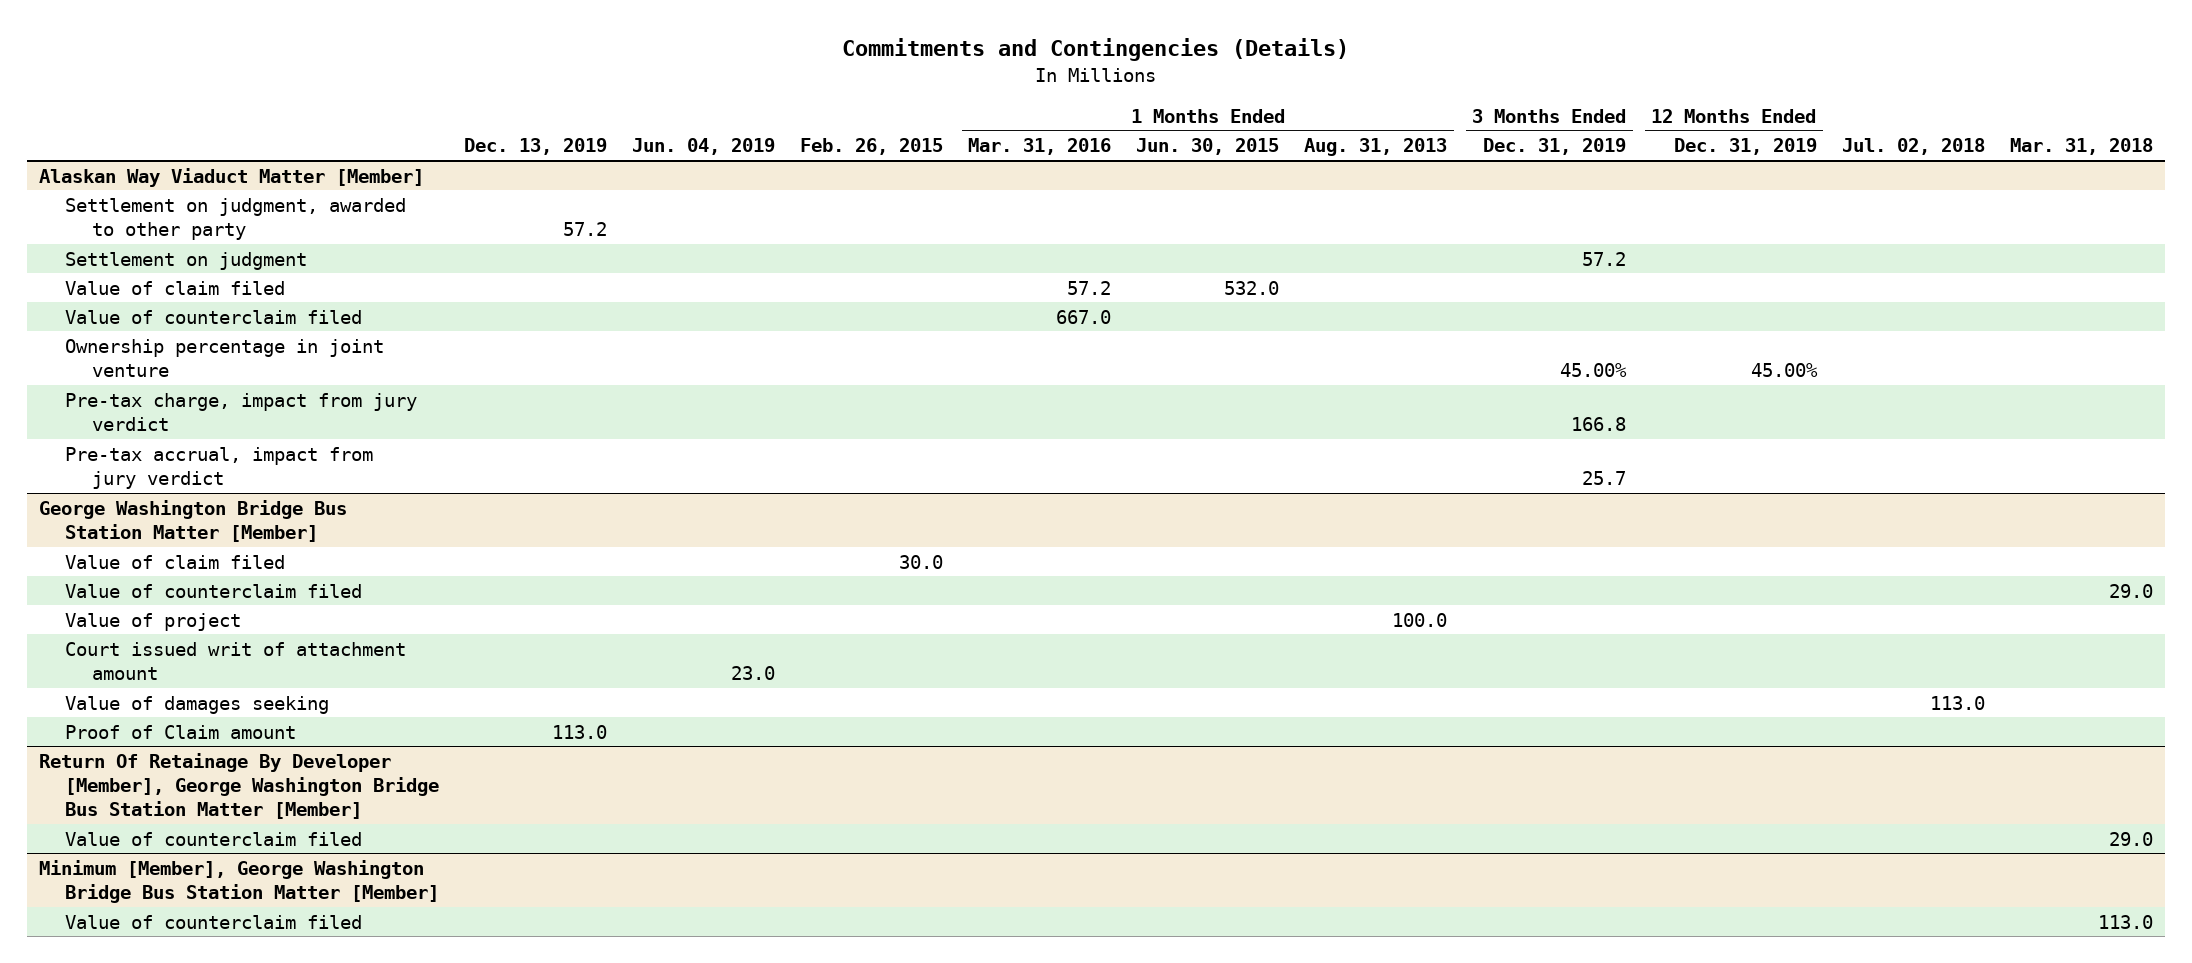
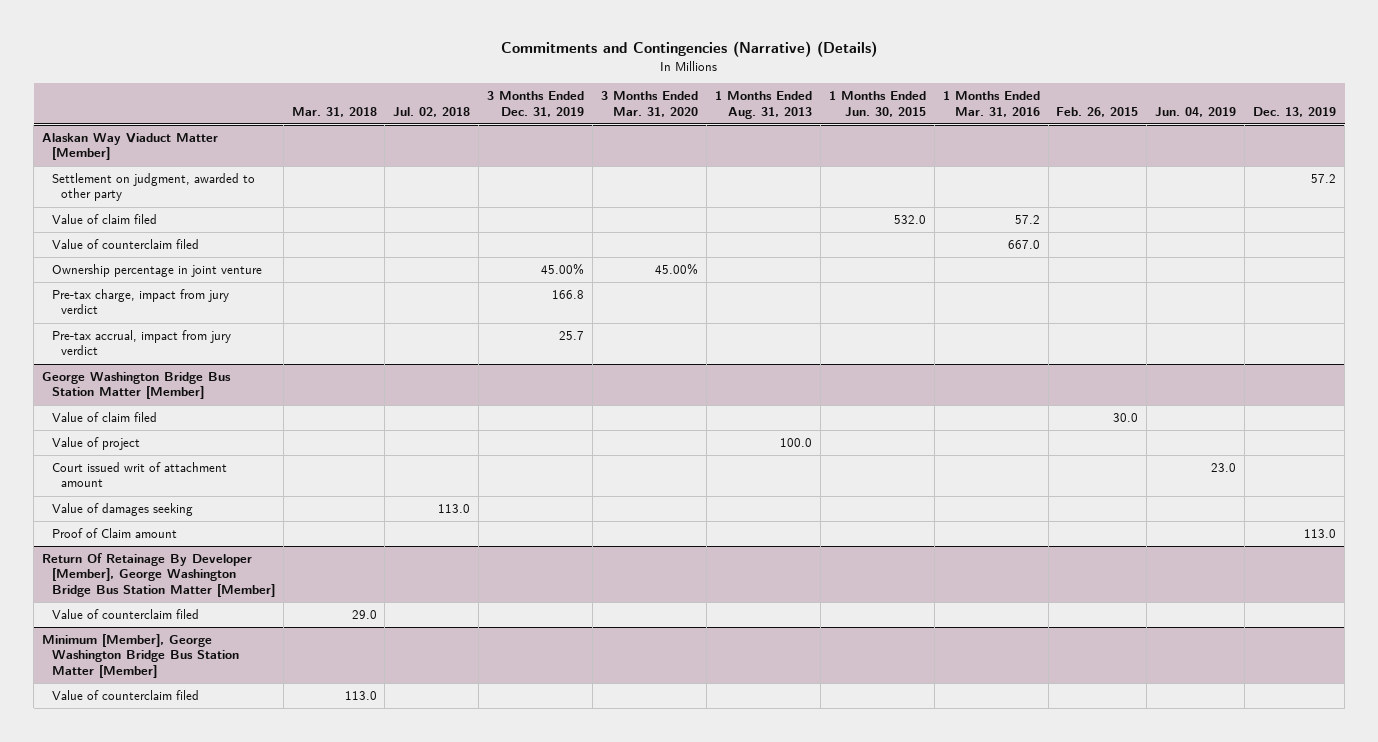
- Commitments and Contingencies (Details)
+ Commitments and Contingencies (Narrative) (Details)
- | Dec. 13, 2019 | Jun. 04, 2019 | Feb. 26, 2015 | 1 Months Ended Mar. 31, 2016 | 1 Months Ended Jun. 30, 2015 | 1 Months Ended Aug. 31, 2013 | 3 Months Ended Dec. 31, 2019 | 12 Months Ended Dec. 31, 2019 | Jul. 02, 2018 | Mar. 31, 2018
+ | Mar. 31, 2018 | Jul. 02, 2018 | 3 Months Ended Dec. 31, 2019 | 3 Months Ended Mar. 31, 2020 | 1 Months Ended Aug. 31, 2013 | 1 Months Ended Jun. 30, 2015 | 1 Months Ended Mar. 31, 2016 | Feb. 26, 2015 | Jun. 04, 2019 | Dec. 13, 2019
@ Alaskan Way Viaduct Matter [Member]
- Settlement on judgment | | | | | | | 57.2 | | |
@ George Washington Bridge Bus Station Matter [Member]
- Value of counterclaim filed | | | | | | | | | | 29.0

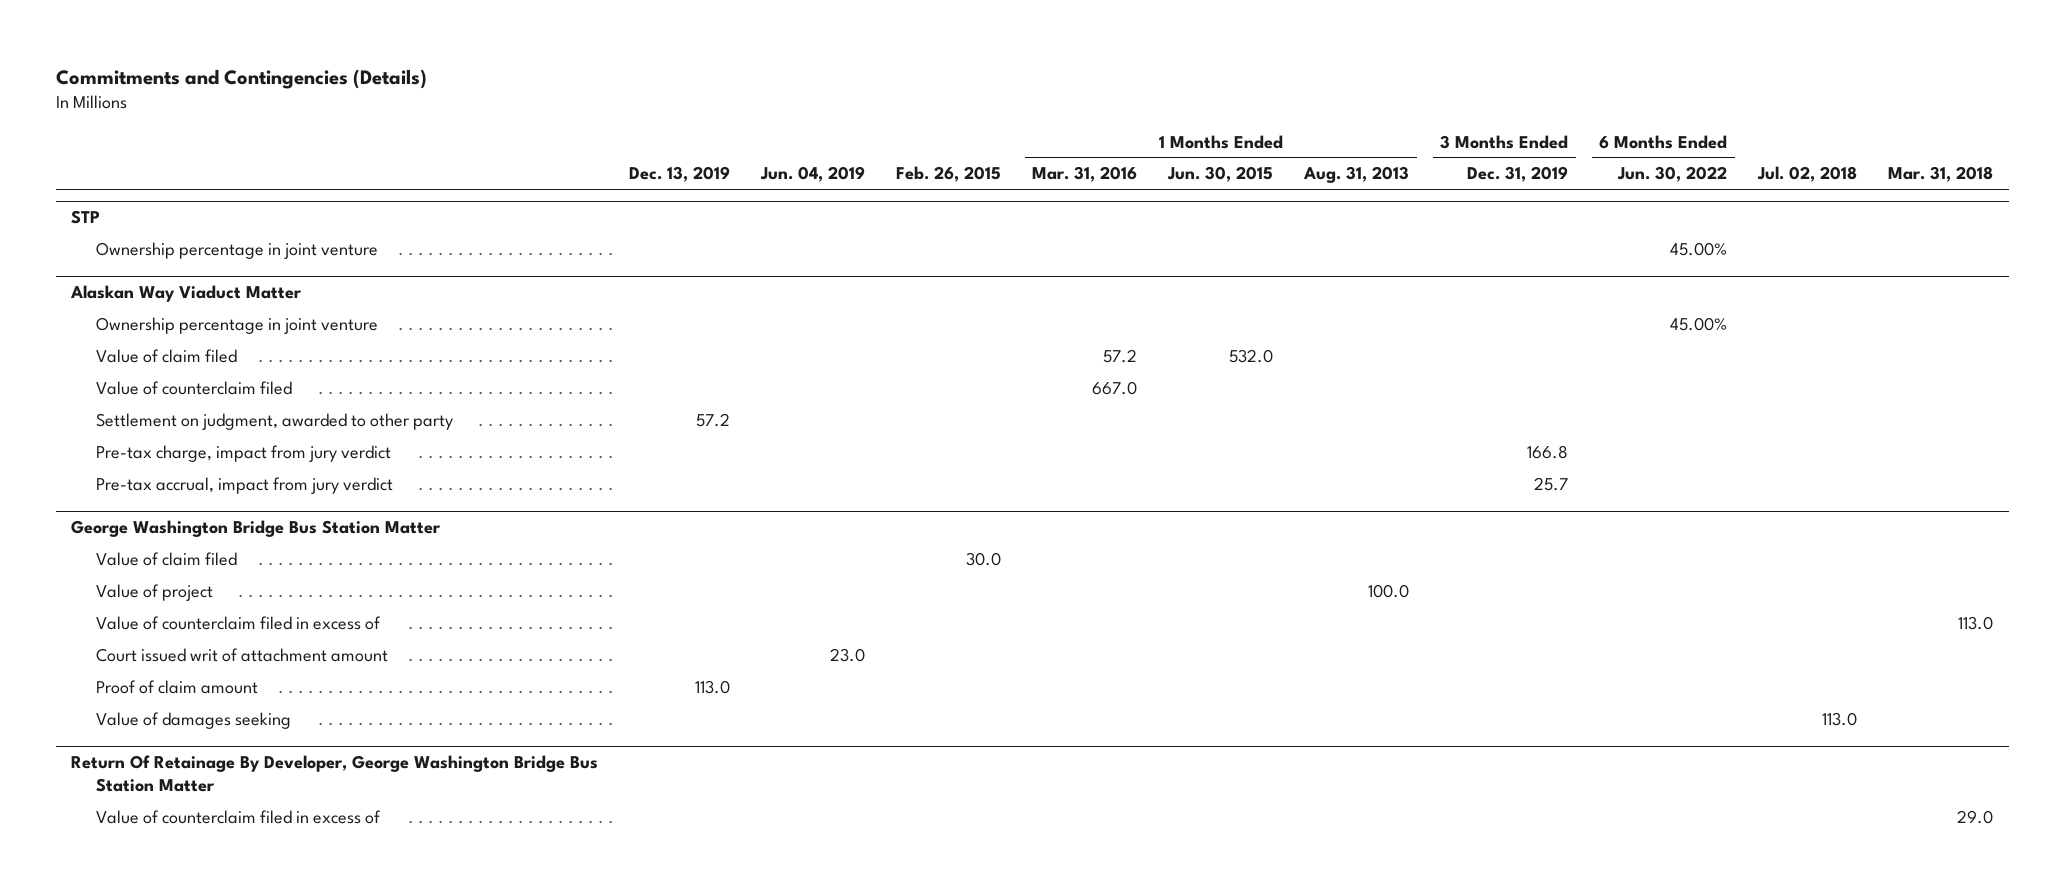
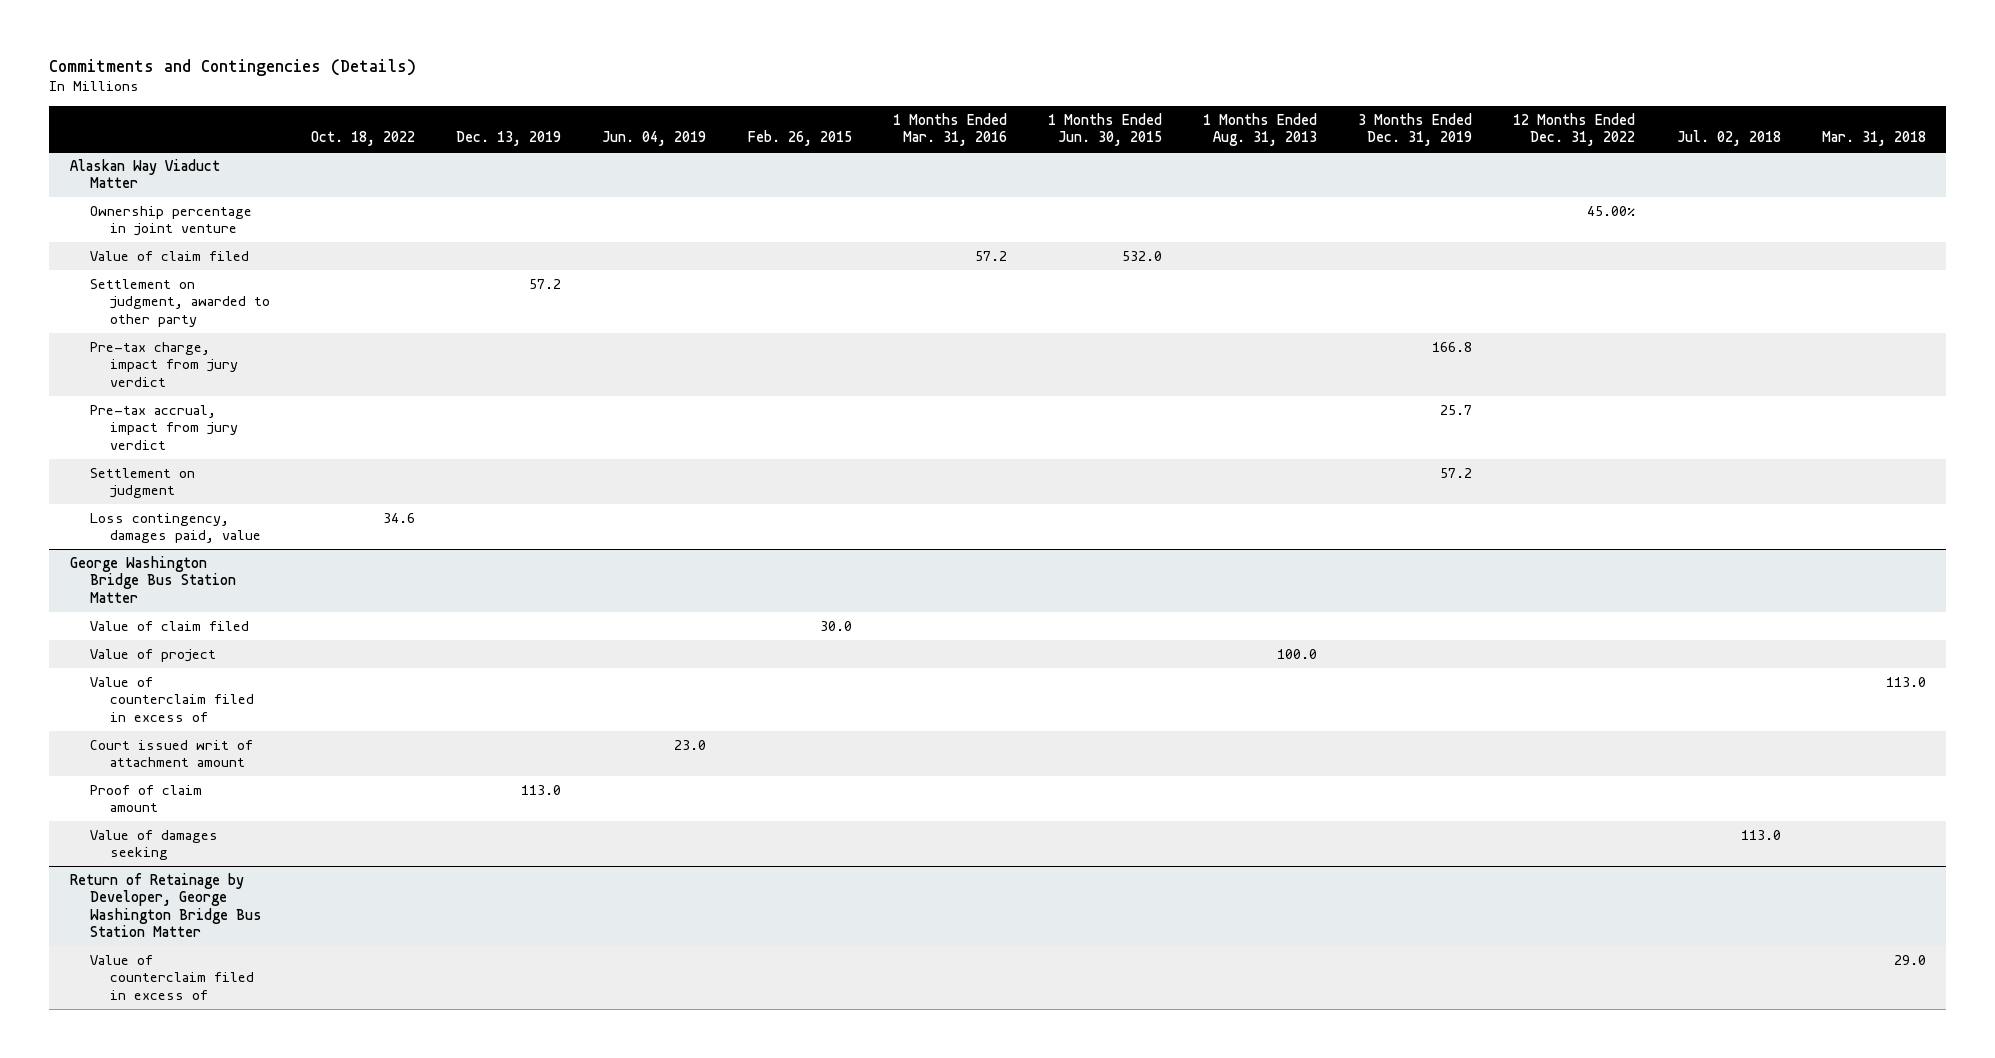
- | Dec. 13, 2019 | Jun. 04, 2019 | Feb. 26, 2015 | 1 Months Ended Mar. 31, 2016 | 1 Months Ended Jun. 30, 2015 | 1 Months Ended Aug. 31, 2013 | 3 Months Ended Dec. 31, 2019 | 6 Months Ended Jun. 30, 2022 | Jul. 02, 2018 | Mar. 31, 2018
+ | Oct. 18, 2022 | Dec. 13, 2019 | Jun. 04, 2019 | Feb. 26, 2015 | 1 Months Ended Mar. 31, 2016 | 1 Months Ended Jun. 30, 2015 | 1 Months Ended Aug. 31, 2013 | 3 Months Ended Dec. 31, 2019 | 12 Months Ended Dec. 31, 2022 | Jul. 02, 2018 | Mar. 31, 2018
- STP
- Ownership percentage in joint venture | | | | | | | | 45.00% | |
@ Alaskan Way Viaduct Matter
- Value of counterclaim filed | | | | 667.0 | | | | | |
+ Settlement on judgment | | | | | | | | 57.2 | | |
+ Loss contingency, damages paid, value | 34.6 | | | | | | | | | |
- Return Of Retainage By Developer, George Washington Bridge Bus Station Matter
+ Return of Retainage by Developer, George Washington Bridge Bus Station Matter

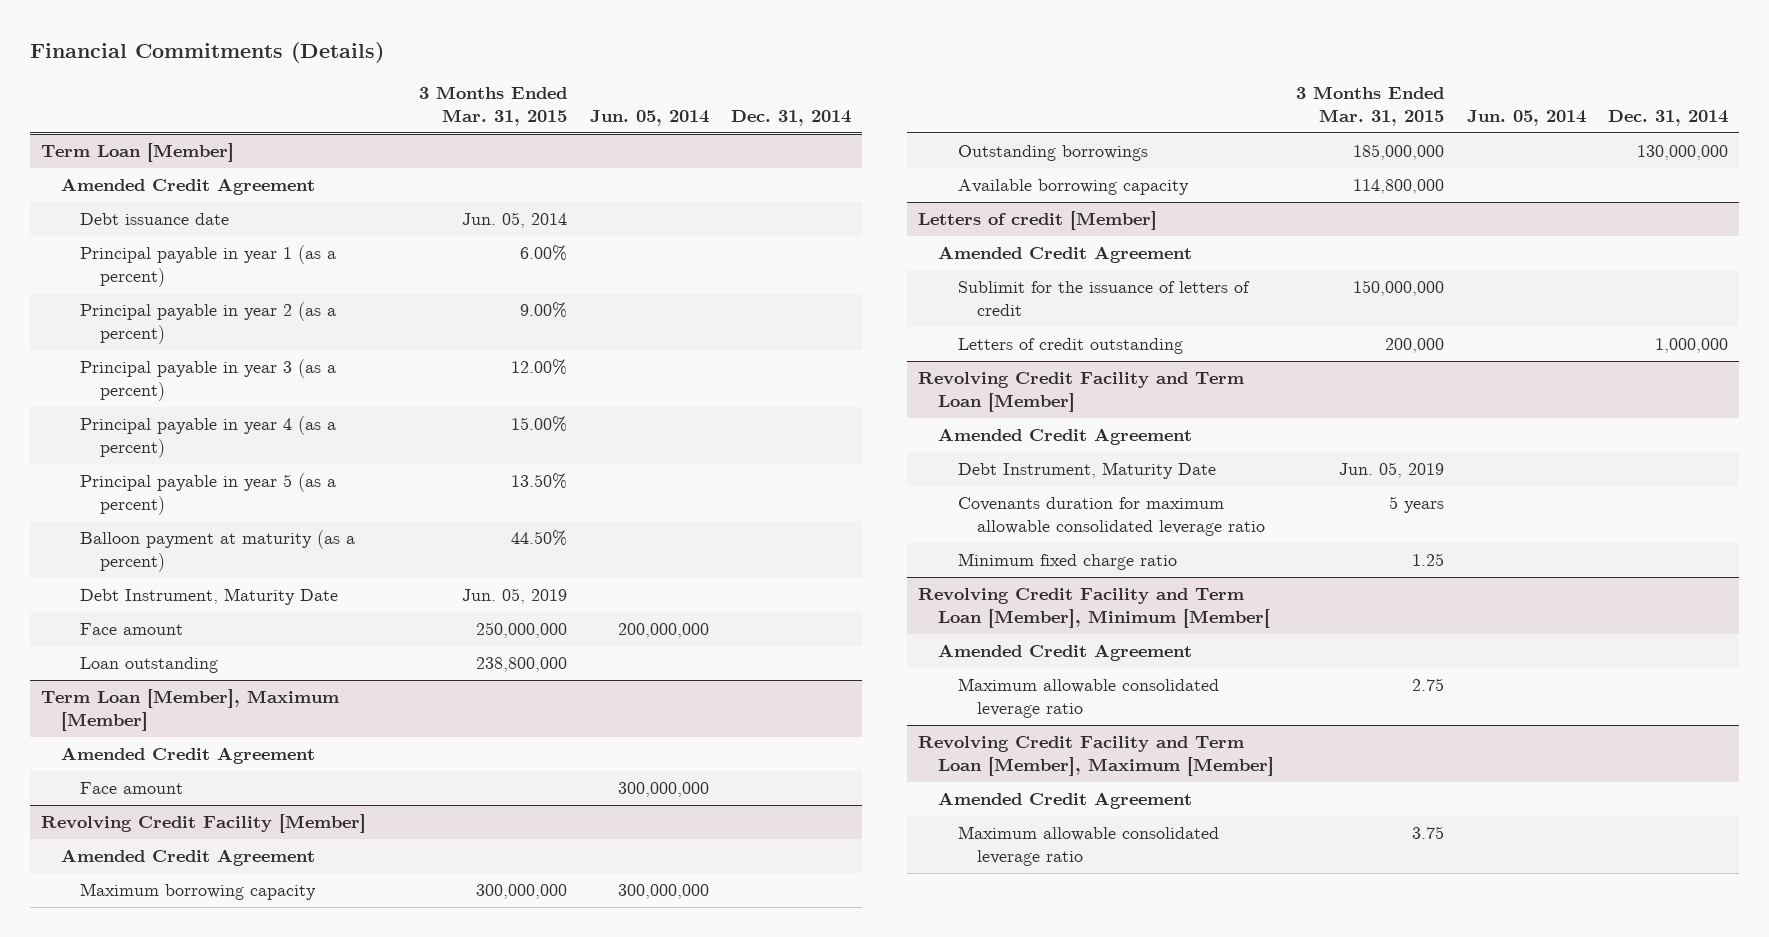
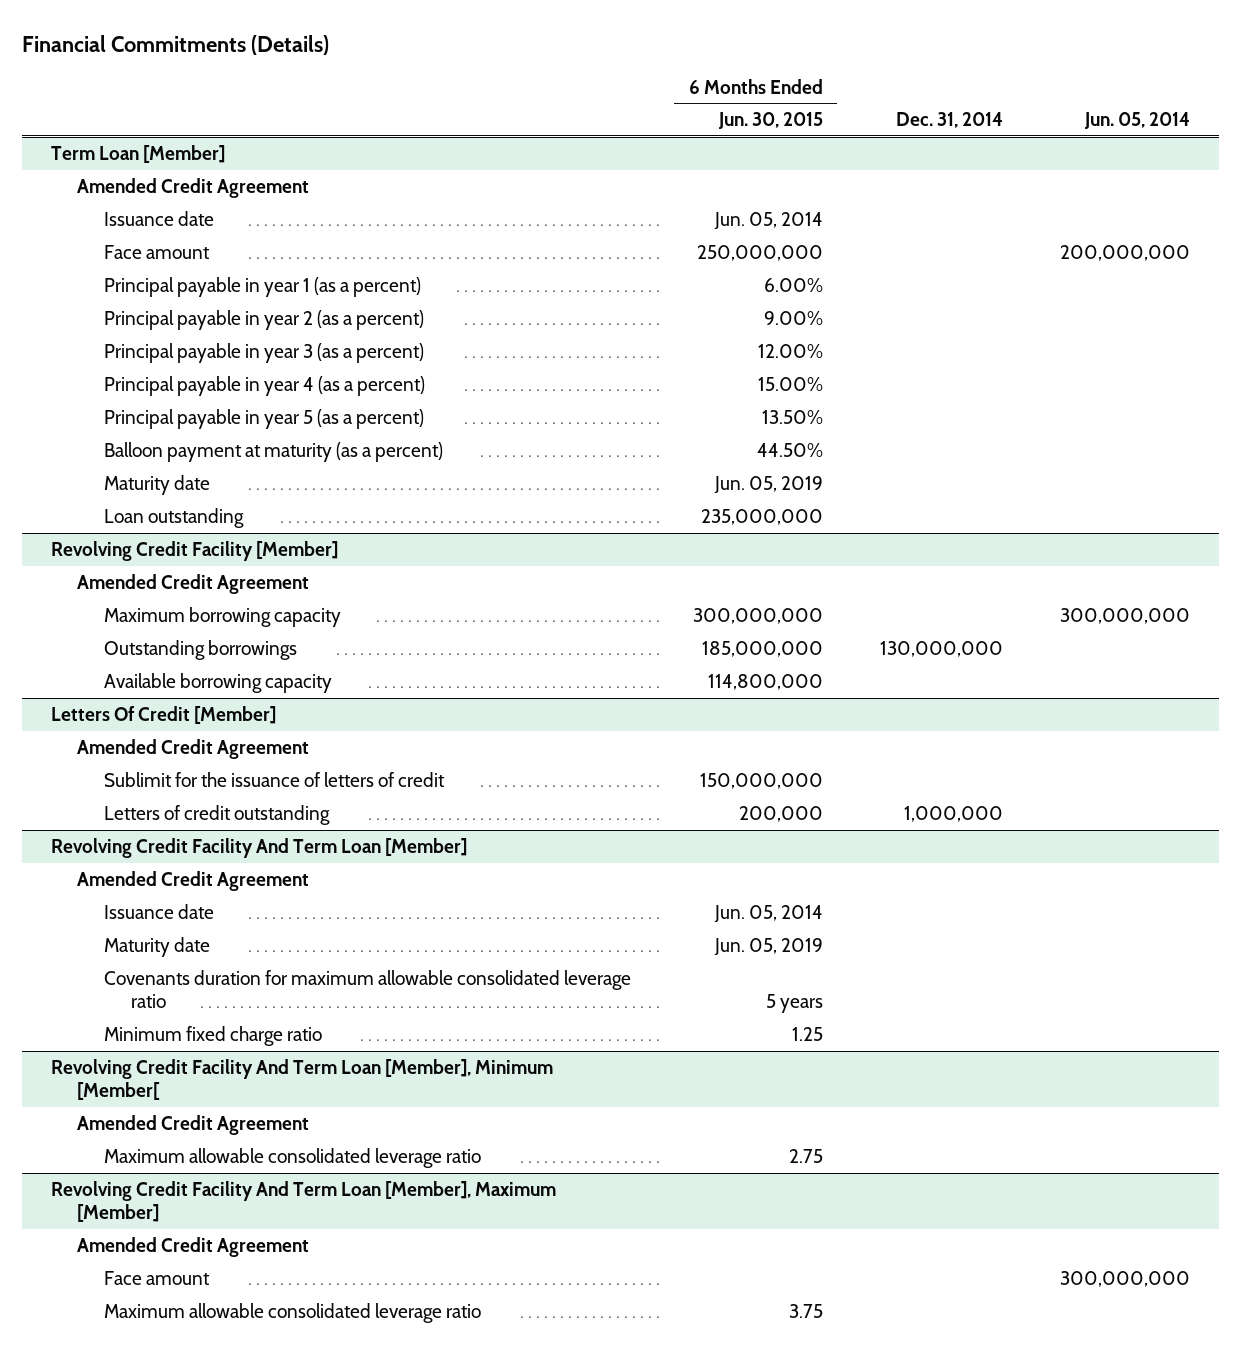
- | 3 Months Ended Mar. 31, 2015 | Jun. 05, 2014 | Dec. 31, 2014
+ | 6 Months Ended Jun. 30, 2015 | Dec. 31, 2014 | Jun. 05, 2014
@ Term Loan [Member]
- Debt issuance date | Jun. 05, 2014 | |
+ Issuance date | Jun. 05, 2014 | |
moved up: Face amount | 250,000,000 | | 200,000,000
- Debt Instrument, Maturity Date | Jun. 05, 2019 | |
+ Maturity date | Jun. 05, 2019 | |
- Term Loan [Member], Maximum [Member]
- Amended Credit Agreement
- Face amount | | 300,000,000 |
- Letters of credit [Member]
+ Letters Of Credit [Member]
- Revolving Credit Facility and Term Loan [Member]
+ Revolving Credit Facility And Term Loan [Member]
- Debt Instrument, Maturity Date | Jun. 05, 2019 | |
+ Issuance date | Jun. 05, 2014 | |
+ Maturity date | Jun. 05, 2019 | |
- Revolving Credit Facility and Term Loan [Member], Minimum [Member[
+ Revolving Credit Facility And Term Loan [Member], Minimum [Member[
- Revolving Credit Facility and Term Loan [Member], Maximum [Member]
+ Revolving Credit Facility And Term Loan [Member], Maximum [Member]
+ Face amount | | | 300,000,000

